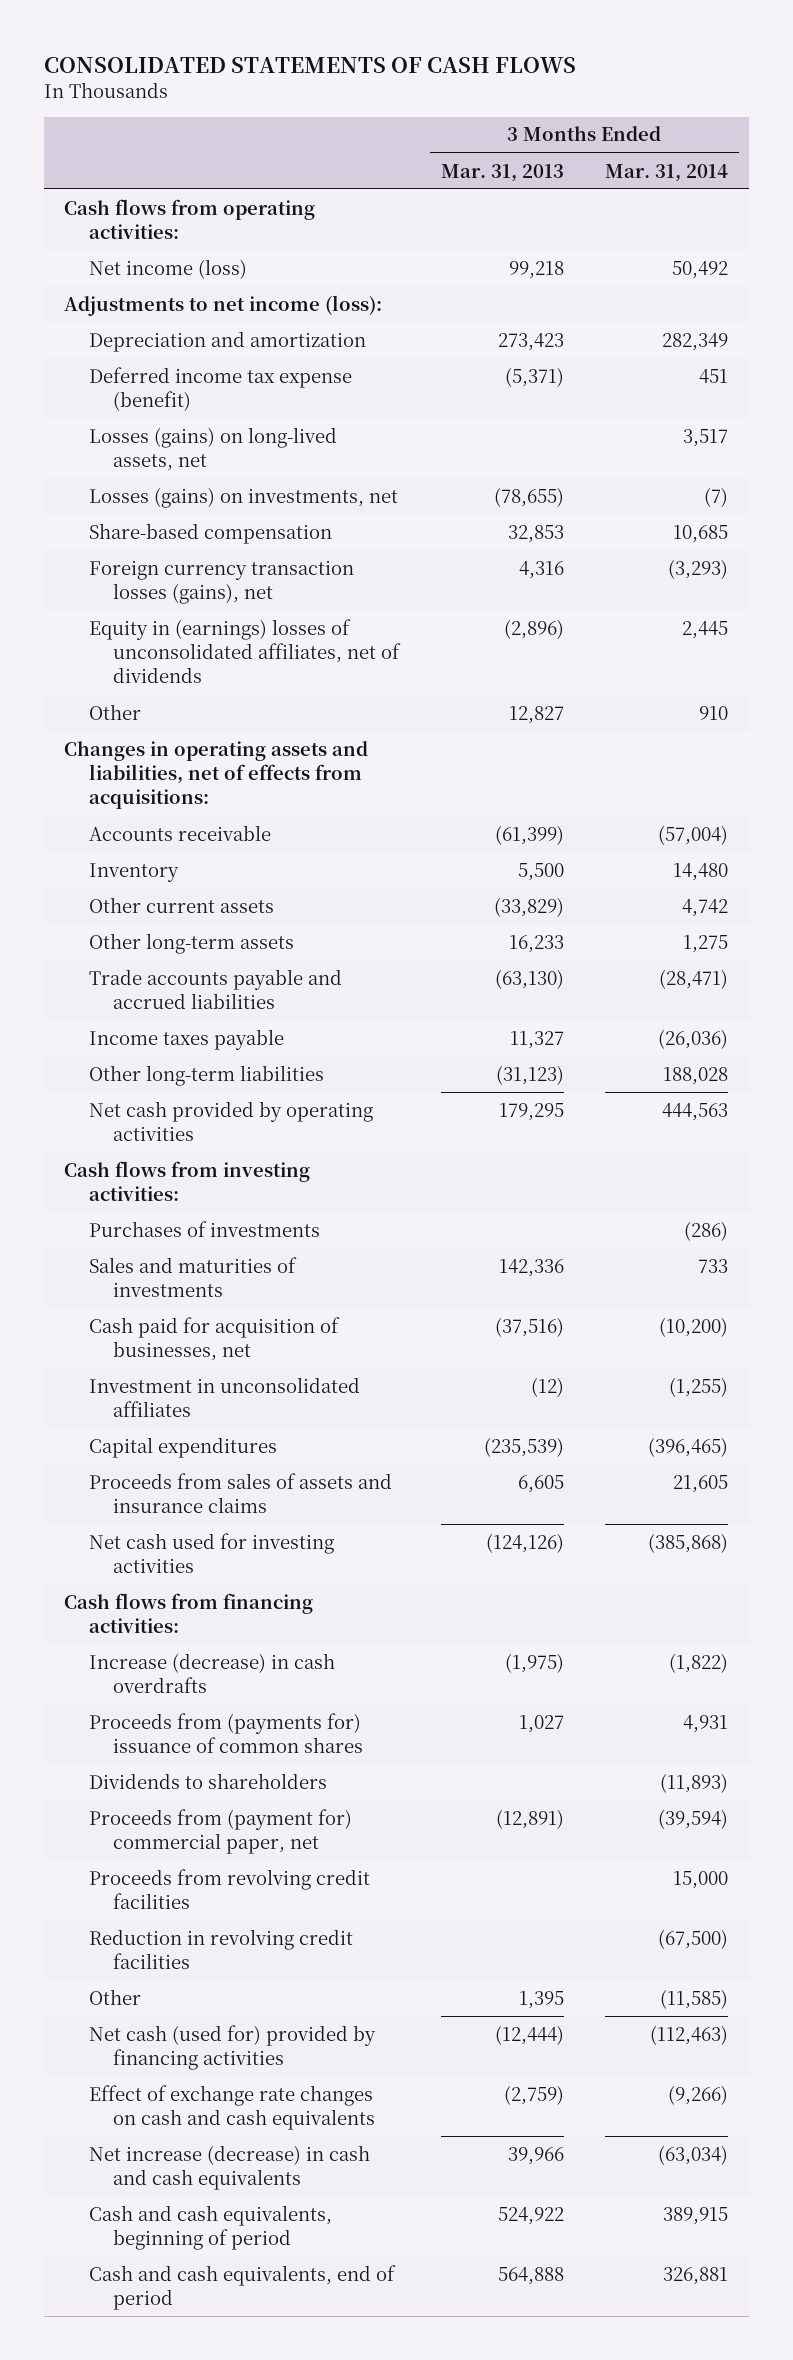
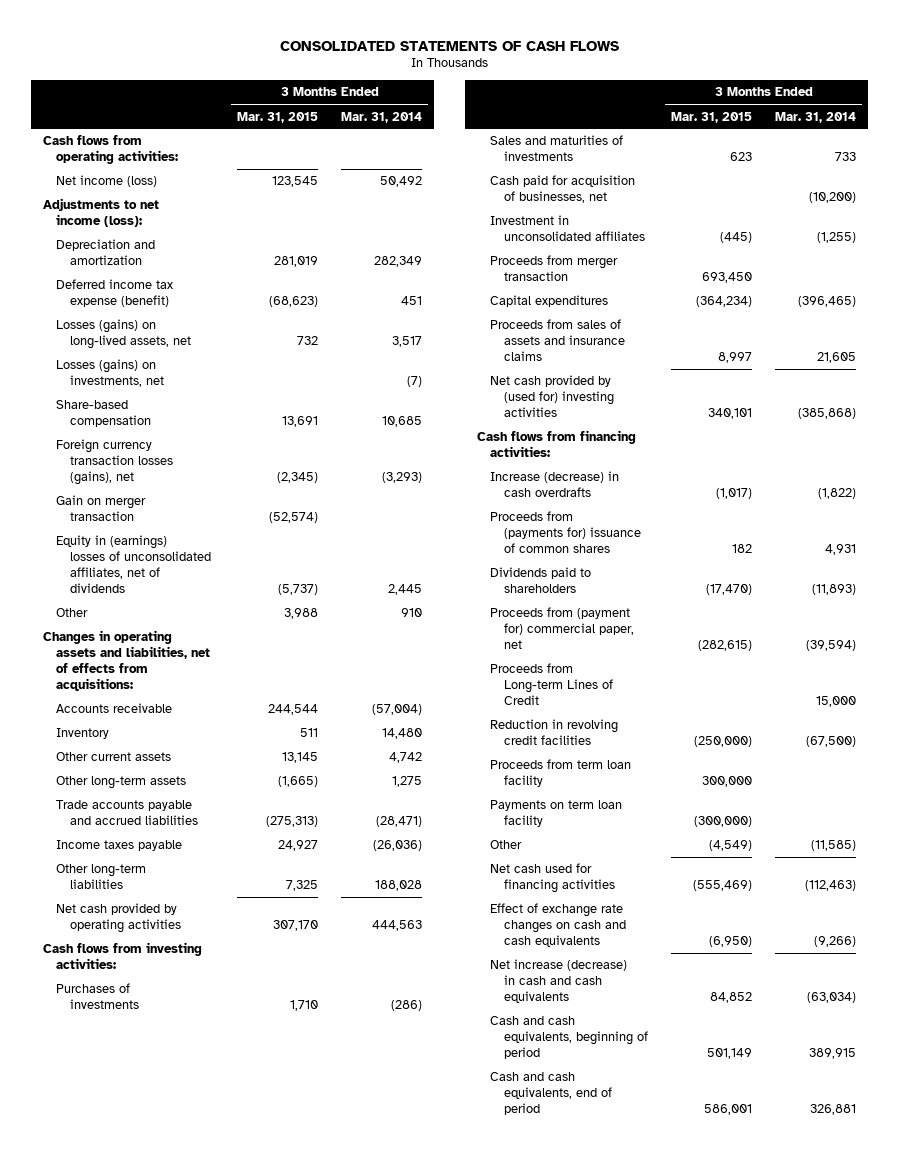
- | 3 Months Ended Mar. 31, 2013 | 3 Months Ended Mar. 31, 2014
+ | 3 Months Ended Mar. 31, 2015 | 3 Months Ended Mar. 31, 2014
+ Gain on merger transaction | (52,574) |
+ Proceeds from merger transaction | 693,450 |
- Net cash used for investing activities | (124,126) | (385,868)
+ Net cash provided by (used for) investing activities | 340,101 | (385,868)
- Dividends to shareholders | | (11,893)
+ Dividends paid to shareholders | (17,470) | (11,893)
- Proceeds from revolving credit facilities | | 15,000
+ Proceeds from Long-term Lines of Credit | | 15,000
+ Proceeds from term loan facility | 300,000 |
+ Payments on term loan facility | (300,000) |
- Net cash (used for) provided by financing activities | (12,444) | (112,463)
+ Net cash used for financing activities | (555,469) | (112,463)

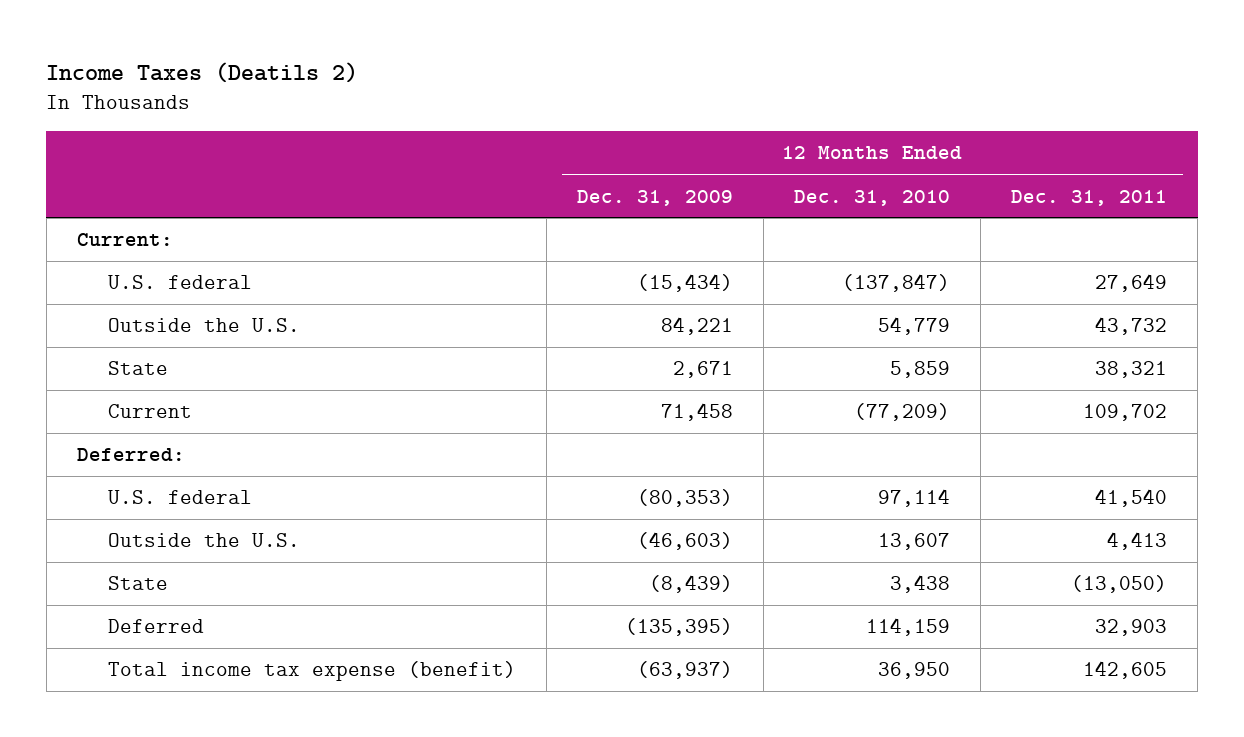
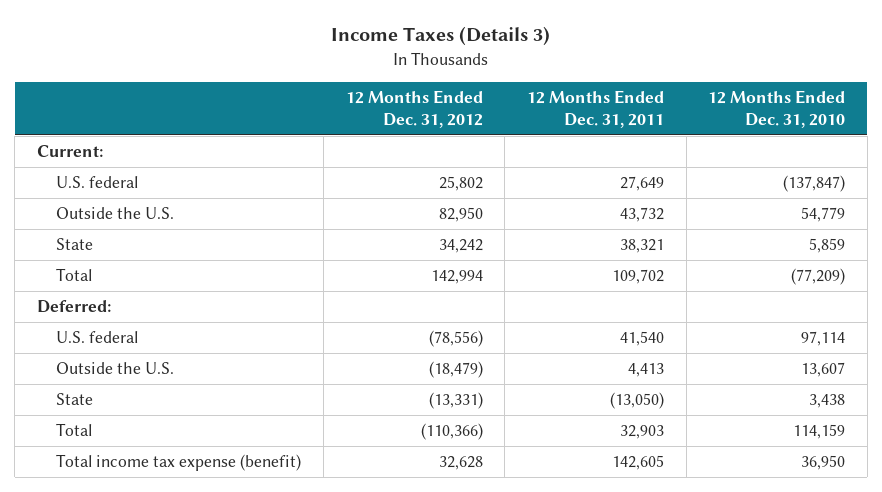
- Income Taxes (Deatils 2)
+ Income Taxes (Details 3)
- | 12 Months Ended Dec. 31, 2009 | 12 Months Ended Dec. 31, 2010 | 12 Months Ended Dec. 31, 2011
+ | 12 Months Ended Dec. 31, 2012 | 12 Months Ended Dec. 31, 2011 | 12 Months Ended Dec. 31, 2010
- Current | 71,458 | (77,209) | 109,702
+ Total | 142,994 | 109,702 | (77,209)
- Deferred | (135,395) | 114,159 | 32,903
+ Total | (110,366) | 32,903 | 114,159

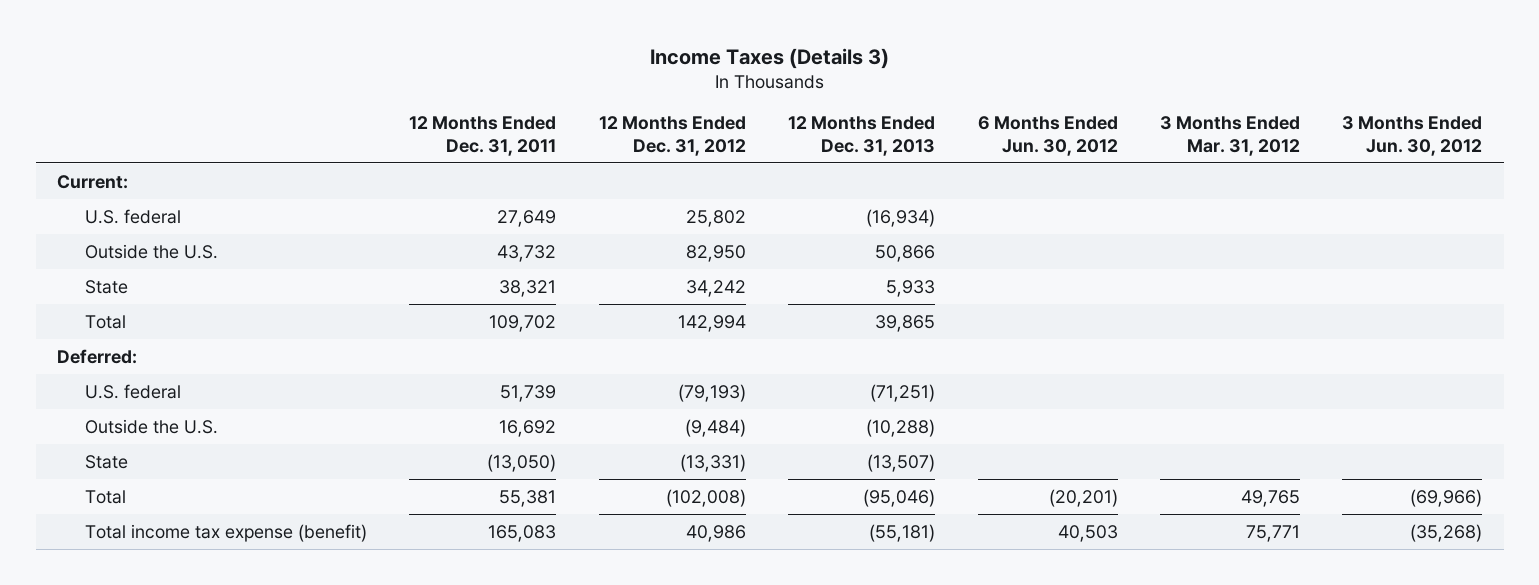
- | 12 Months Ended Dec. 31, 2012 | 12 Months Ended Dec. 31, 2011 | 12 Months Ended Dec. 31, 2010
+ | 12 Months Ended Dec. 31, 2011 | 12 Months Ended Dec. 31, 2012 | 12 Months Ended Dec. 31, 2013 | 6 Months Ended Jun. 30, 2012 | 3 Months Ended Mar. 31, 2012 | 3 Months Ended Jun. 30, 2012
- U.S. federal | (78,556) | 41,540 | 97,114
- Outside the U.S. | (18,479) | 4,413 | 13,607
+ U.S. federal | 51,739 | (79,193) | (71,251) | | |
+ Outside the U.S. | 16,692 | (9,484) | (10,288) | | |
- Total | (110,366) | 32,903 | 114,159
- Total income tax expense (benefit) | 32,628 | 142,605 | 36,950
+ Total | 55,381 | (102,008) | (95,046) | (20,201) | 49,765 | (69,966)
+ Total income tax expense (benefit) | 165,083 | 40,986 | (55,181) | 40,503 | 75,771 | (35,268)

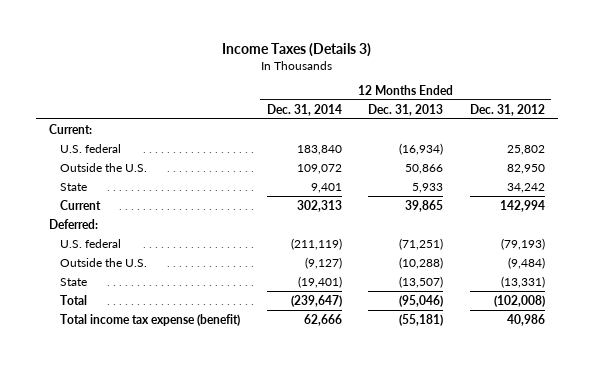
- | 12 Months Ended Dec. 31, 2011 | 12 Months Ended Dec. 31, 2012 | 12 Months Ended Dec. 31, 2013 | 6 Months Ended Jun. 30, 2012 | 3 Months Ended Mar. 31, 2012 | 3 Months Ended Jun. 30, 2012
+ | 12 Months Ended Dec. 31, 2014 | 12 Months Ended Dec. 31, 2013 | 12 Months Ended Dec. 31, 2012
- Total | 109,702 | 142,994 | 39,865 | | |
+ Current | 302,313 | 39,865 | 142,994

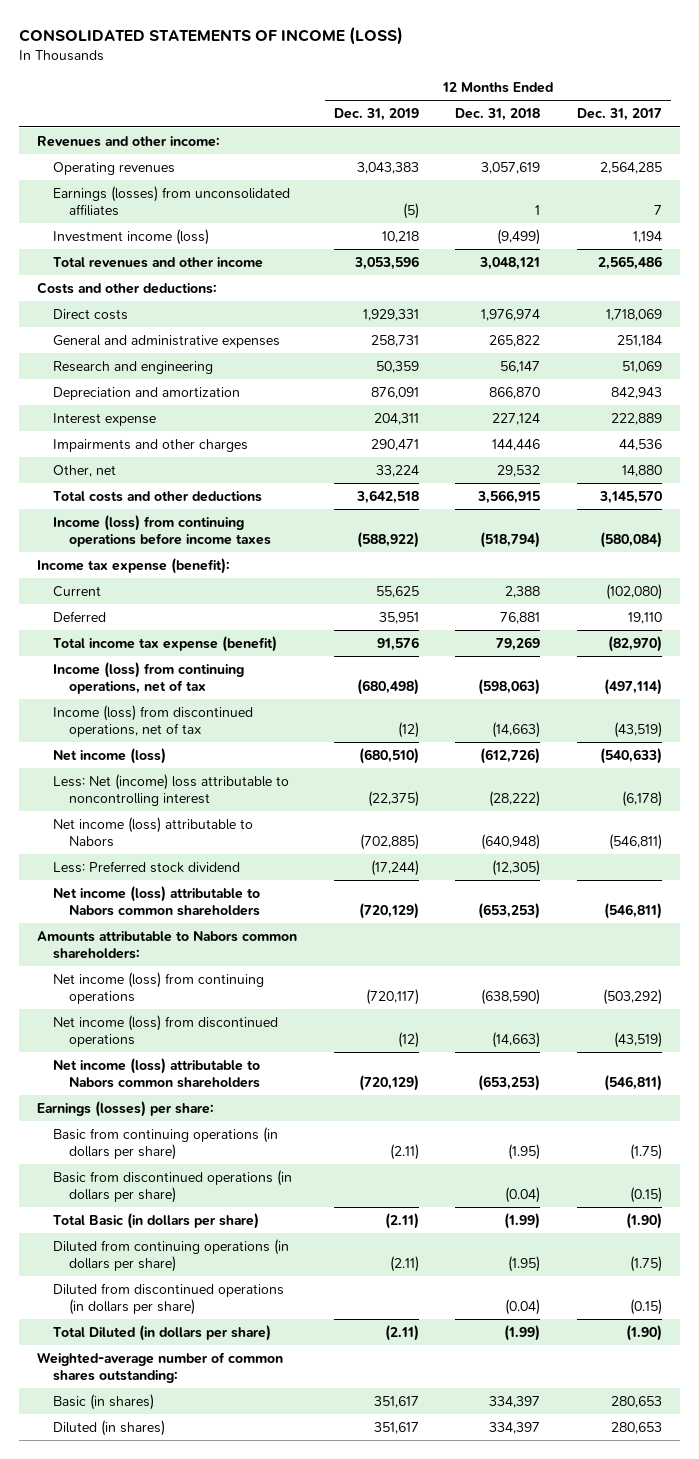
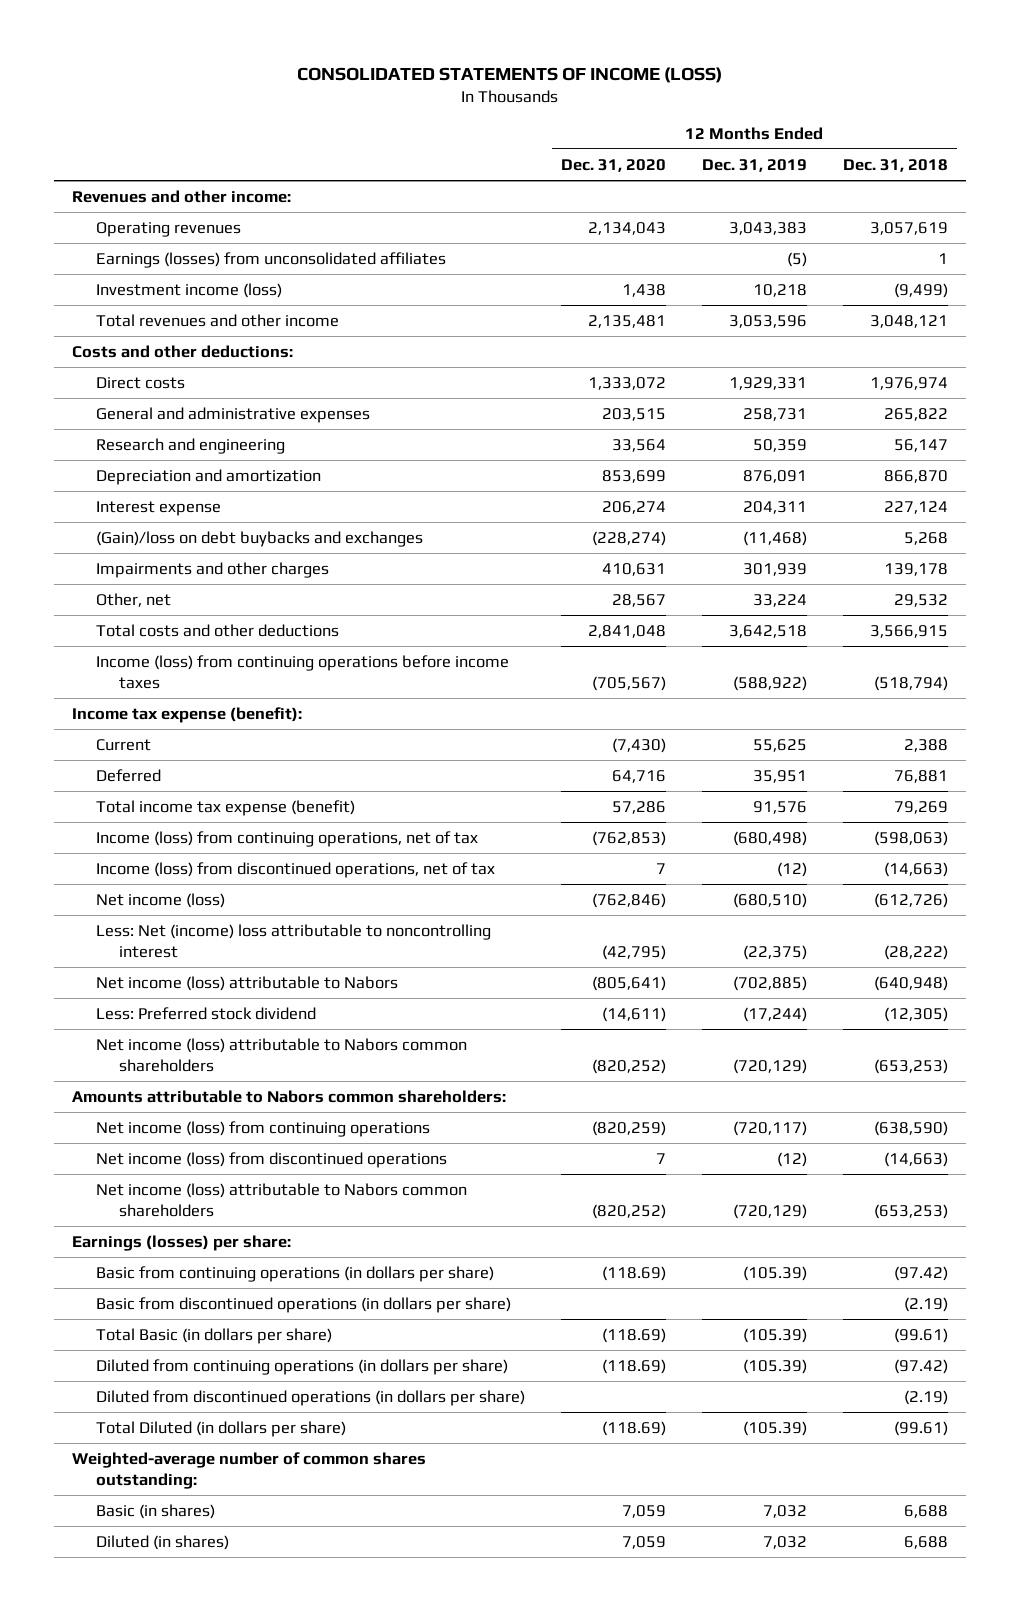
- | 12 Months Ended Dec. 31, 2019 | 12 Months Ended Dec. 31, 2018 | 12 Months Ended Dec. 31, 2017
+ | 12 Months Ended Dec. 31, 2020 | 12 Months Ended Dec. 31, 2019 | 12 Months Ended Dec. 31, 2018
- Impairments and other charges | 290,471 | 144,446 | 44,536
+ (Gain)/loss on debt buybacks and exchanges | (228,274) | (11,468) | 5,268
+ Impairments and other charges | 410,631 | 301,939 | 139,178
- Basic from continuing operations (in dollars per share) | (2.11) | (1.95) | (1.75)
- Basic from discontinued operations (in dollars per share) | | (0.04) | (0.15)
- Total Basic (in dollars per share) | (2.11) | (1.99) | (1.90)
- Diluted from continuing operations (in dollars per share) | (2.11) | (1.95) | (1.75)
- Diluted from discontinued operations (in dollars per share) | | (0.04) | (0.15)
- Total Diluted (in dollars per share) | (2.11) | (1.99) | (1.90)
+ Basic from continuing operations (in dollars per share) | (118.69) | (105.39) | (97.42)
+ Basic from discontinued operations (in dollars per share) | | | (2.19)
+ Total Basic (in dollars per share) | (118.69) | (105.39) | (99.61)
+ Diluted from continuing operations (in dollars per share) | (118.69) | (105.39) | (97.42)
+ Diluted from discontinued operations (in dollars per share) | | | (2.19)
+ Total Diluted (in dollars per share) | (118.69) | (105.39) | (99.61)
- Basic (in shares) | 351,617 | 334,397 | 280,653
- Diluted (in shares) | 351,617 | 334,397 | 280,653
+ Basic (in shares) | 7,059 | 7,032 | 6,688
+ Diluted (in shares) | 7,059 | 7,032 | 6,688

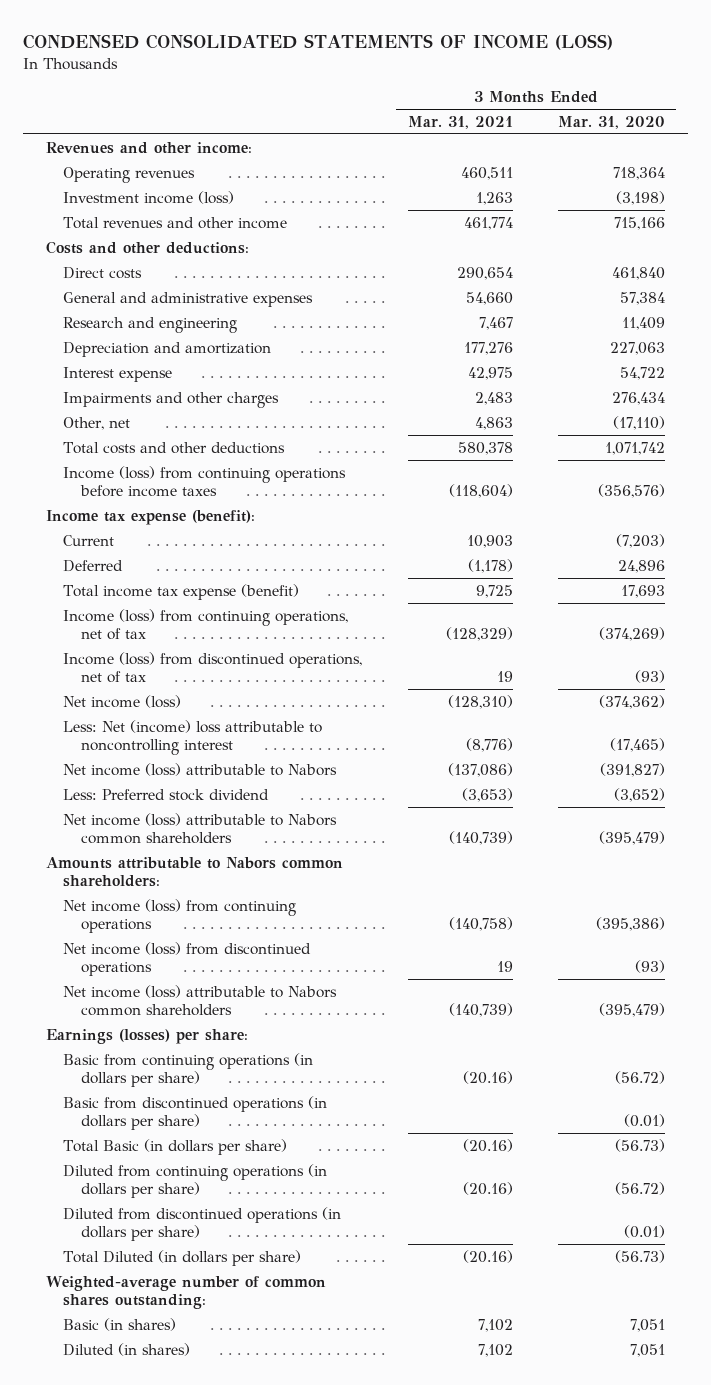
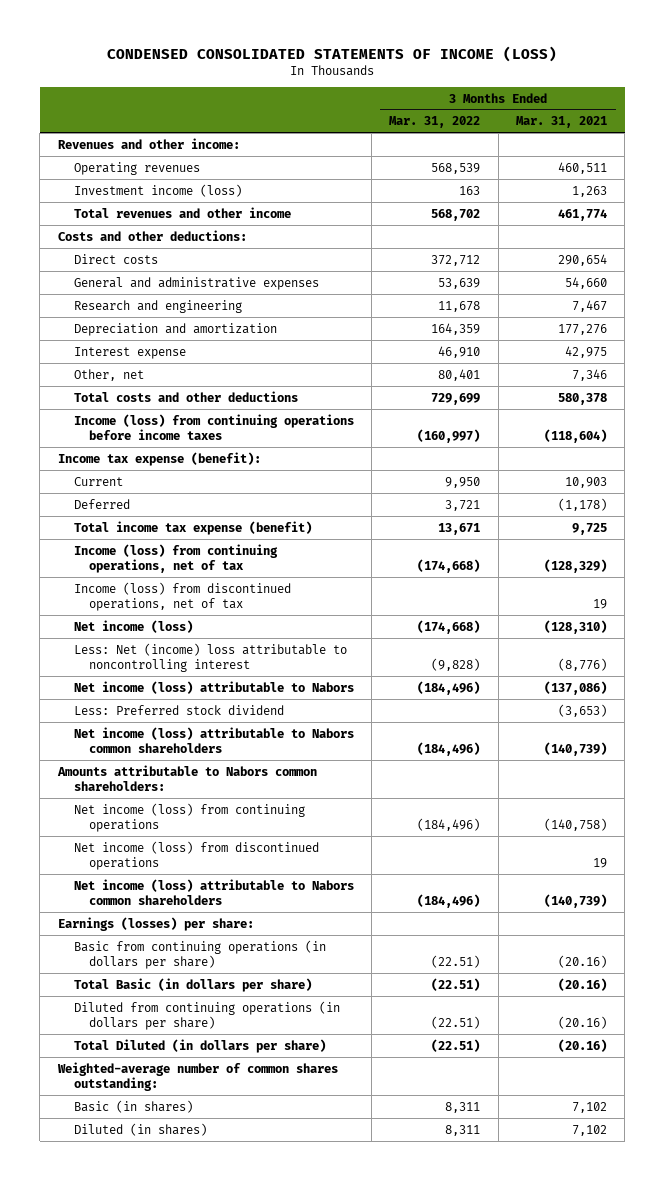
- | 3 Months Ended Mar. 31, 2021 | 3 Months Ended Mar. 31, 2020
+ | 3 Months Ended Mar. 31, 2022 | 3 Months Ended Mar. 31, 2021
- Impairments and other charges | 2,483 | 276,434
- Other, net | 4,863 | (17,110)
+ Other, net | 80,401 | 7,346
- Basic from discontinued operations (in dollars per share) | | (0.01)
- Diluted from discontinued operations (in dollars per share) | | (0.01)

